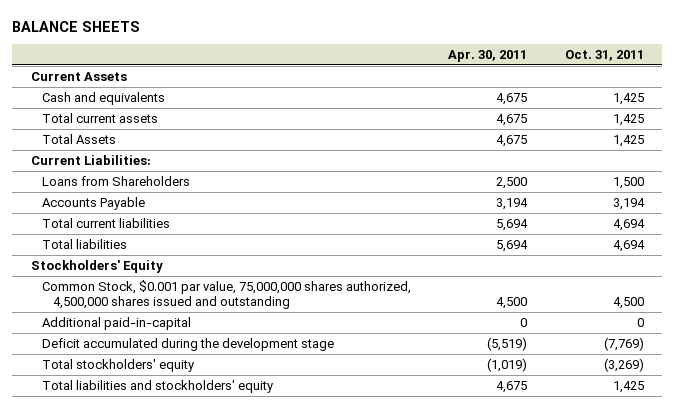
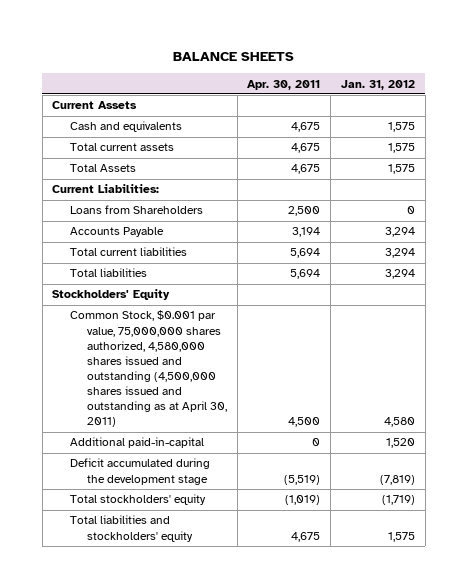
- | Apr. 30, 2011 | Oct. 31, 2011
+ | Apr. 30, 2011 | Jan. 31, 2012
- Common Stock, $0.001 par value, 75,000,000 shares authorized, 4,500,000 shares issued and outstanding | 4,500 | 4,500
+ Common Stock, $0.001 par value, 75,000,000 shares authorized, 4,580,000 shares issued and outstanding (4,500,000 shares issued and outstanding as at April 30, 2011) | 4,500 | 4,580

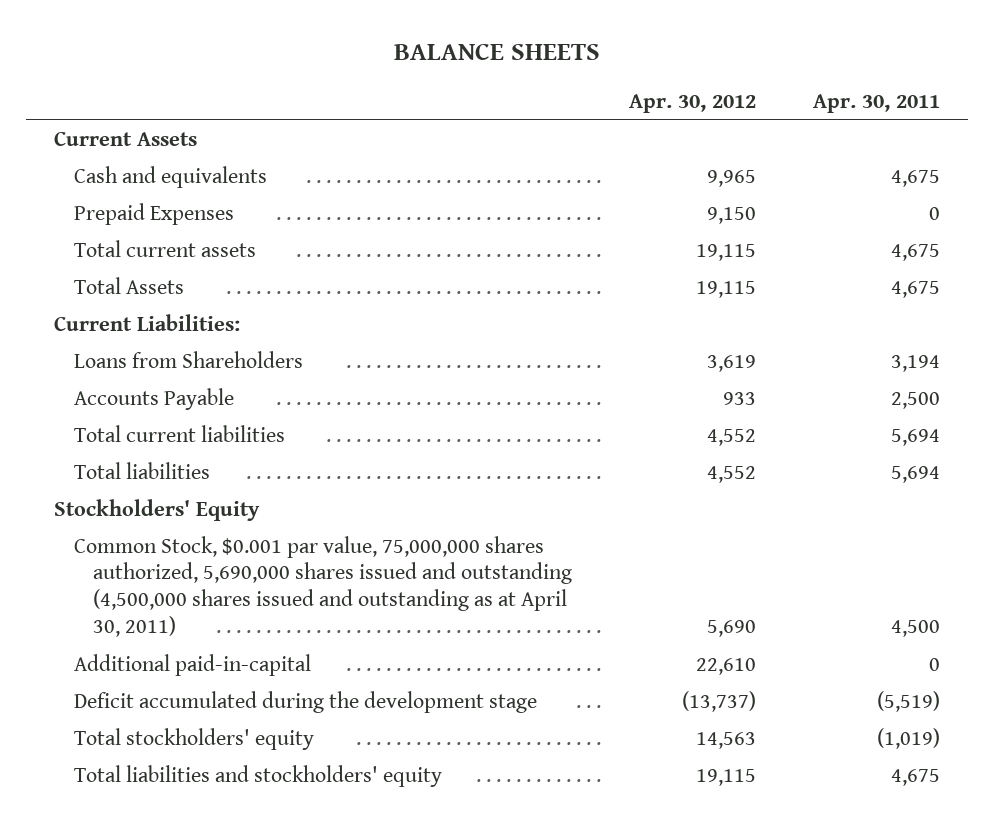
- | Apr. 30, 2011 | Jan. 31, 2012
+ | Apr. 30, 2012 | Apr. 30, 2011
+ Prepaid Expenses | 9,150 | 0
- Loans from Shareholders | 2,500 | 0
- Accounts Payable | 3,194 | 3,294
+ Loans from Shareholders | 3,619 | 3,194
+ Accounts Payable | 933 | 2,500
- Common Stock, $0.001 par value, 75,000,000 shares authorized, 4,580,000 shares issued and outstanding (4,500,000 shares issued and outstanding as at April 30, 2011) | 4,500 | 4,580
+ Common Stock, $0.001 par value, 75,000,000 shares authorized, 5,690,000 shares issued and outstanding (4,500,000 shares issued and outstanding as at April 30, 2011) | 5,690 | 4,500

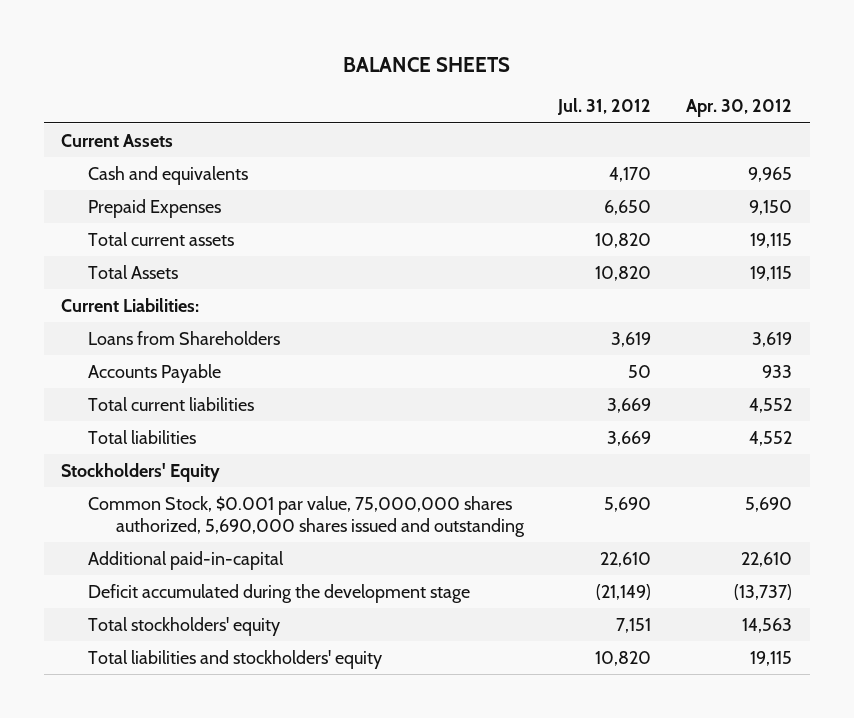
- | Apr. 30, 2012 | Apr. 30, 2011
+ | Jul. 31, 2012 | Apr. 30, 2012
- Common Stock, $0.001 par value, 75,000,000 shares authorized, 5,690,000 shares issued and outstanding (4,500,000 shares issued and outstanding as at April 30, 2011) | 5,690 | 4,500
+ Common Stock, $0.001 par value, 75,000,000 shares authorized, 5,690,000 shares issued and outstanding | 5,690 | 5,690

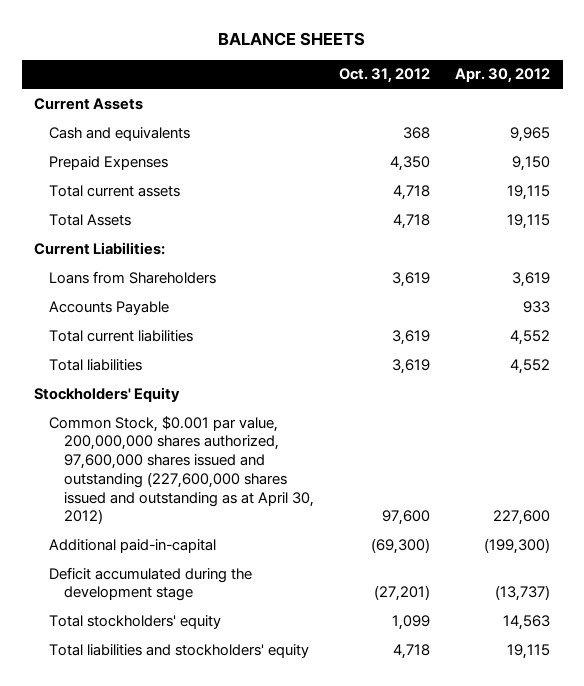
- | Jul. 31, 2012 | Apr. 30, 2012
+ | Oct. 31, 2012 | Apr. 30, 2012
- Common Stock, $0.001 par value, 75,000,000 shares authorized, 5,690,000 shares issued and outstanding | 5,690 | 5,690
- Additional paid-in-capital | 22,610 | 22,610
+ Common Stock, $0.001 par value, 200,000,000 shares authorized, 97,600,000 shares issued and outstanding (227,600,000 shares issued and outstanding as at April 30, 2012) | 97,600 | 227,600
+ Additional paid-in-capital | (69,300) | (199,300)

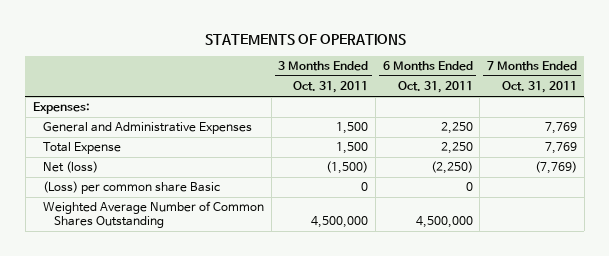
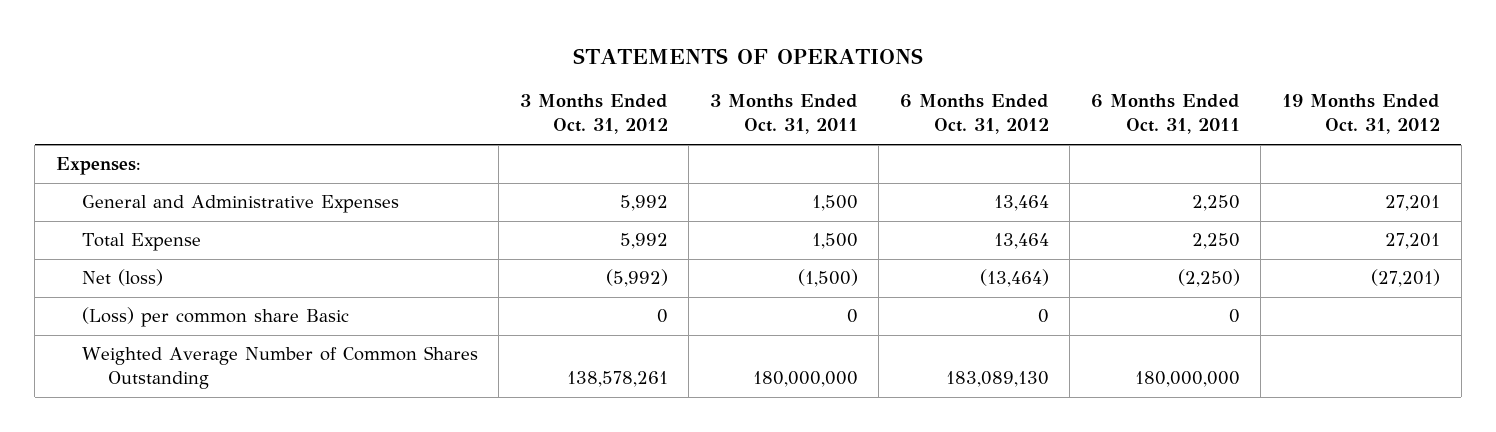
- | 3 Months Ended Oct. 31, 2011 | 6 Months Ended Oct. 31, 2011 | 7 Months Ended Oct. 31, 2011
+ | 3 Months Ended Oct. 31, 2012 | 3 Months Ended Oct. 31, 2011 | 6 Months Ended Oct. 31, 2012 | 6 Months Ended Oct. 31, 2011 | 19 Months Ended Oct. 31, 2012
- Weighted Average Number of Common Shares Outstanding | 4,500,000 | 4,500,000 |
+ Weighted Average Number of Common Shares Outstanding | 138,578,261 | 180,000,000 | 183,089,130 | 180,000,000 |

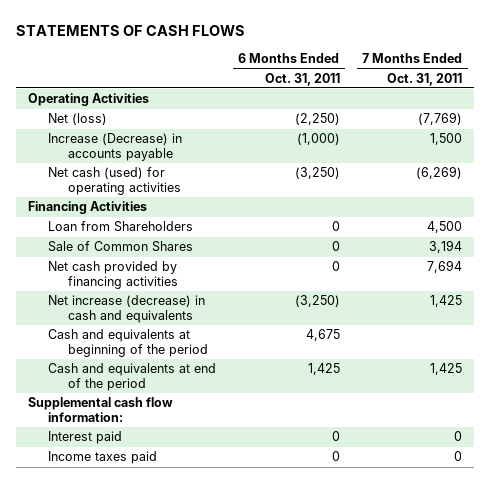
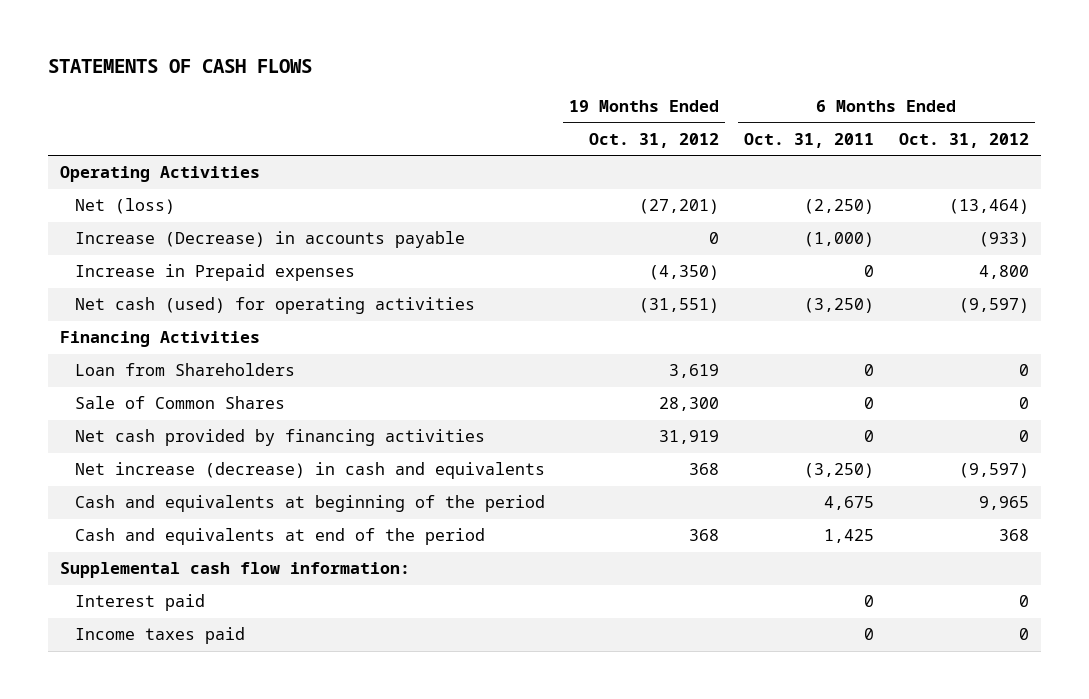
- | 6 Months Ended Oct. 31, 2011 | 7 Months Ended Oct. 31, 2011
+ | 19 Months Ended Oct. 31, 2012 | 6 Months Ended Oct. 31, 2011 | 6 Months Ended Oct. 31, 2012
+ Increase in Prepaid expenses | (4,350) | 0 | 4,800

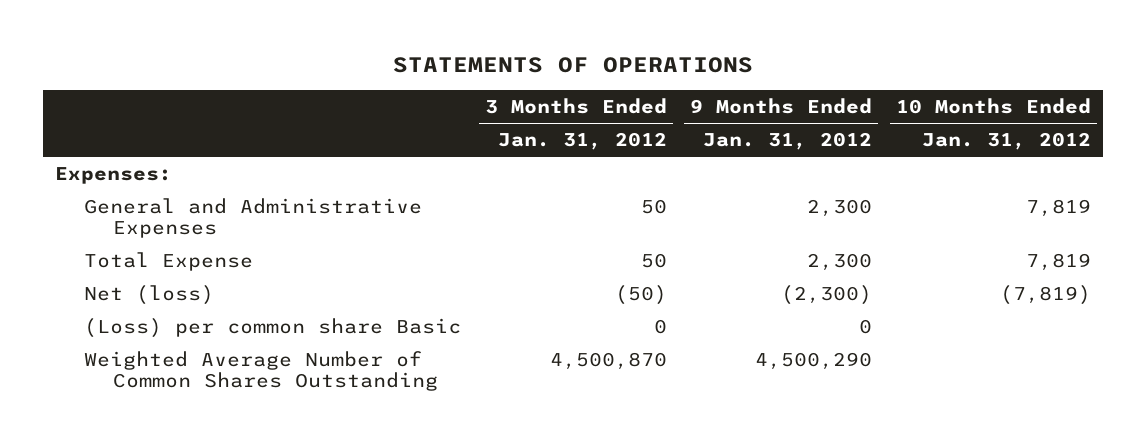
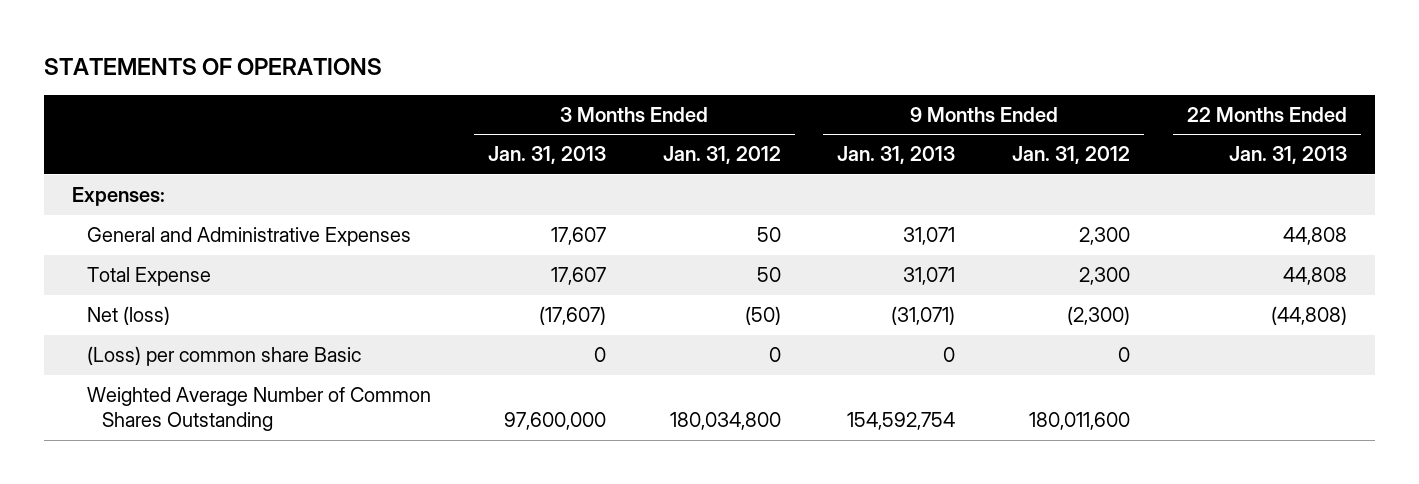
- | 3 Months Ended Jan. 31, 2012 | 9 Months Ended Jan. 31, 2012 | 10 Months Ended Jan. 31, 2012
+ | 3 Months Ended Jan. 31, 2013 | 3 Months Ended Jan. 31, 2012 | 9 Months Ended Jan. 31, 2013 | 9 Months Ended Jan. 31, 2012 | 22 Months Ended Jan. 31, 2013
- Weighted Average Number of Common Shares Outstanding | 4,500,870 | 4,500,290 |
+ Weighted Average Number of Common Shares Outstanding | 97,600,000 | 180,034,800 | 154,592,754 | 180,011,600 |

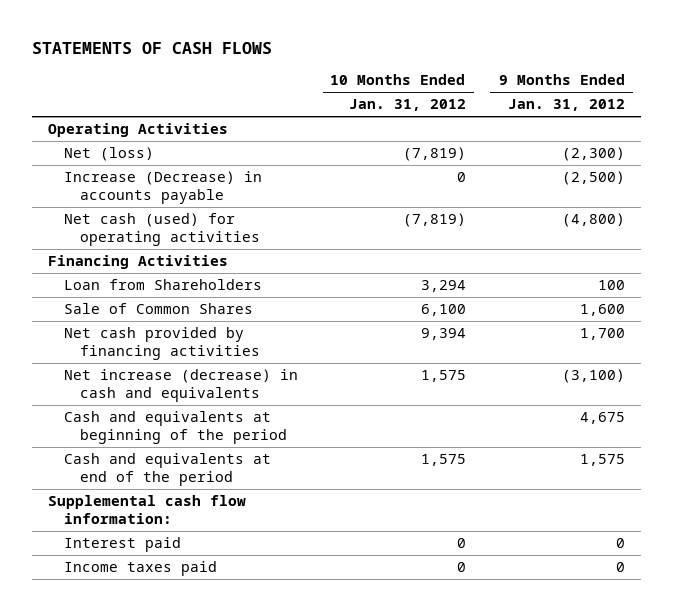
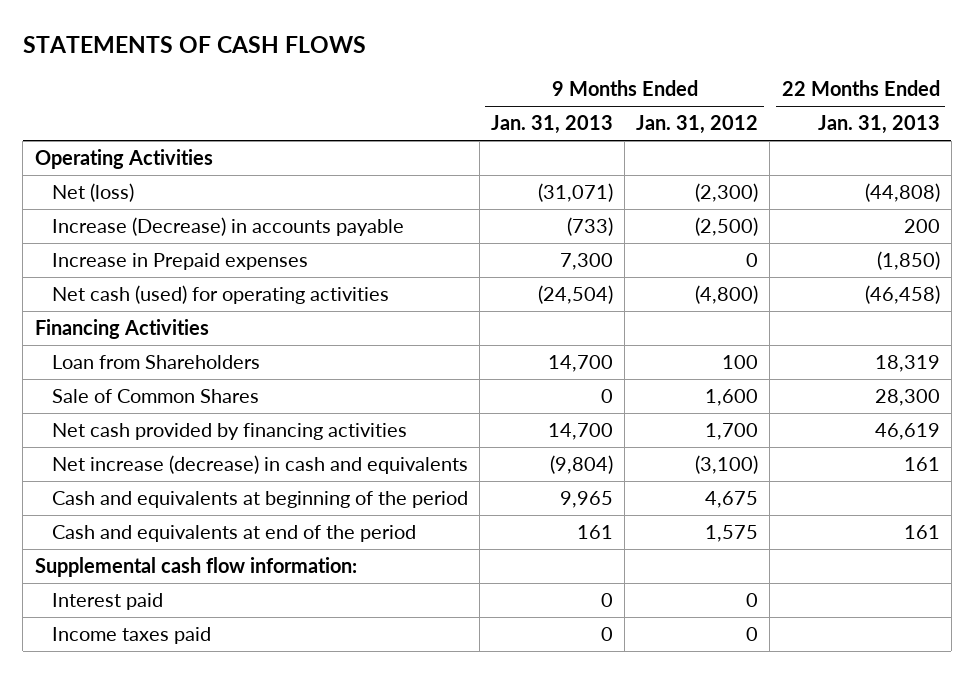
- | 10 Months Ended Jan. 31, 2012 | 9 Months Ended Jan. 31, 2012
+ | 9 Months Ended Jan. 31, 2013 | 9 Months Ended Jan. 31, 2012 | 22 Months Ended Jan. 31, 2013
+ Increase in Prepaid expenses | 7,300 | 0 | (1,850)

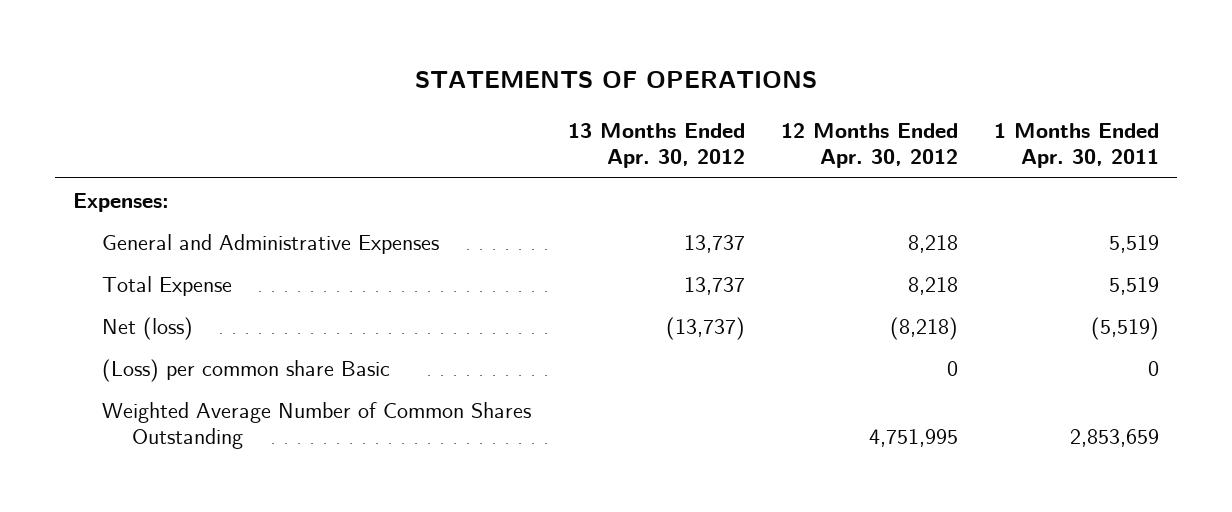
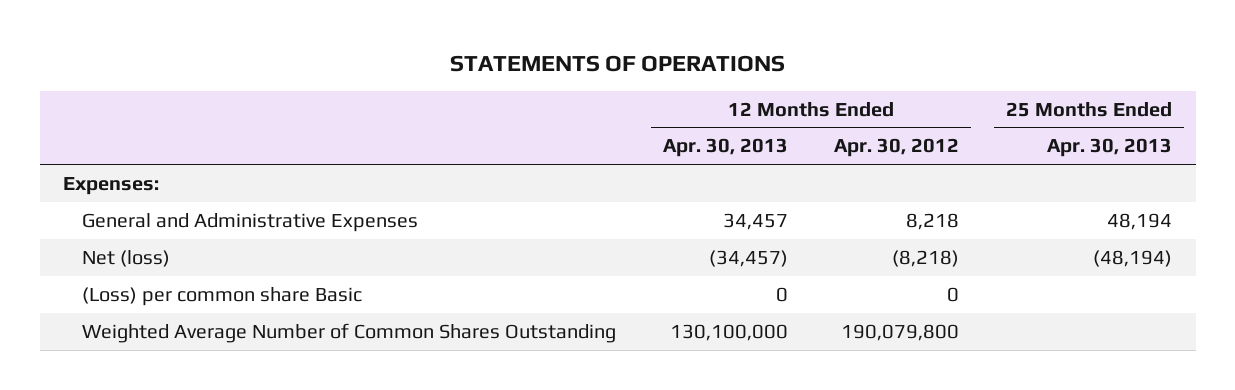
- | 13 Months Ended Apr. 30, 2012 | 12 Months Ended Apr. 30, 2012 | 1 Months Ended Apr. 30, 2011
+ | 12 Months Ended Apr. 30, 2013 | 12 Months Ended Apr. 30, 2012 | 25 Months Ended Apr. 30, 2013
- Total Expense | 13,737 | 8,218 | 5,519
- Weighted Average Number of Common Shares Outstanding | | 4,751,995 | 2,853,659
+ Weighted Average Number of Common Shares Outstanding | 130,100,000 | 190,079,800 |

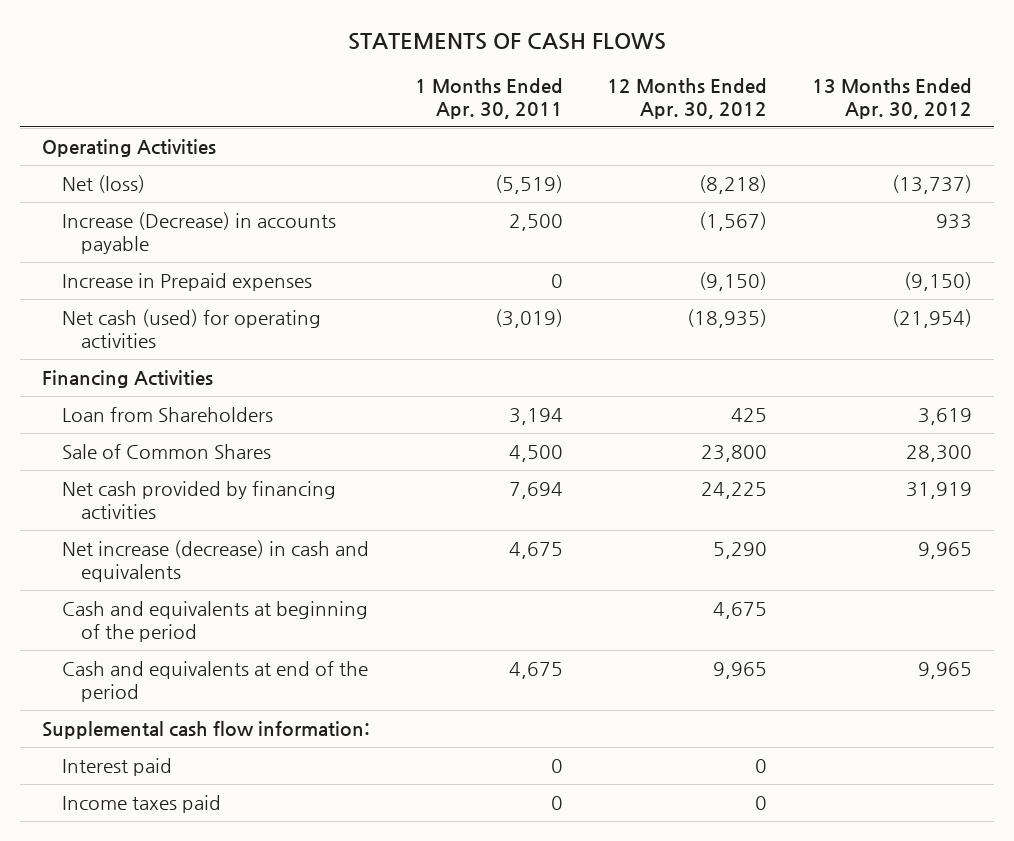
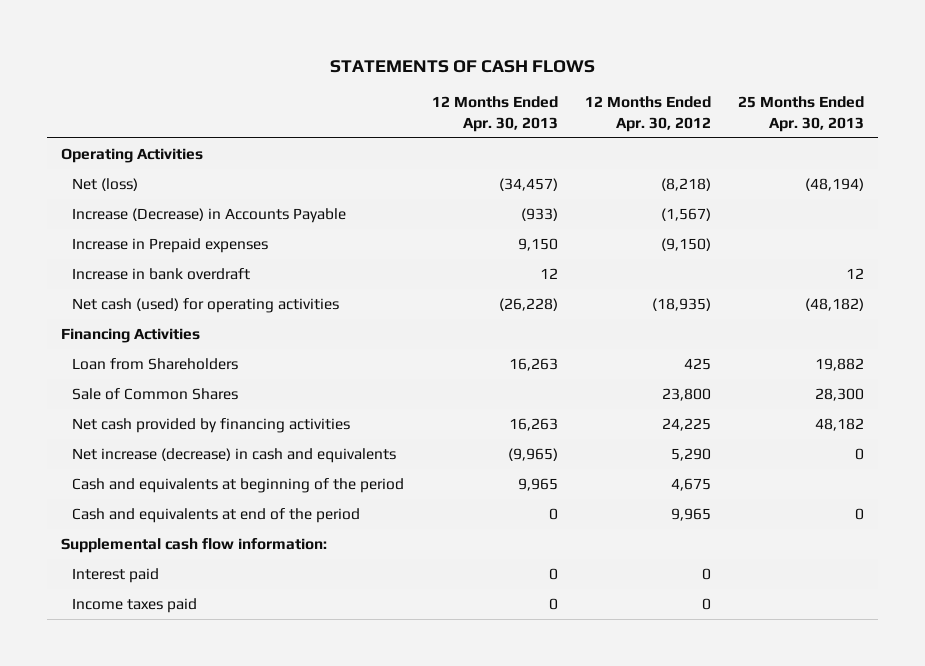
- | 1 Months Ended Apr. 30, 2011 | 12 Months Ended Apr. 30, 2012 | 13 Months Ended Apr. 30, 2012
+ | 12 Months Ended Apr. 30, 2013 | 12 Months Ended Apr. 30, 2012 | 25 Months Ended Apr. 30, 2013
- Increase (Decrease) in accounts payable | 2,500 | (1,567) | 933
+ Increase (Decrease) in Accounts Payable | (933) | (1,567) |
+ Increase in bank overdraft | 12 | | 12

